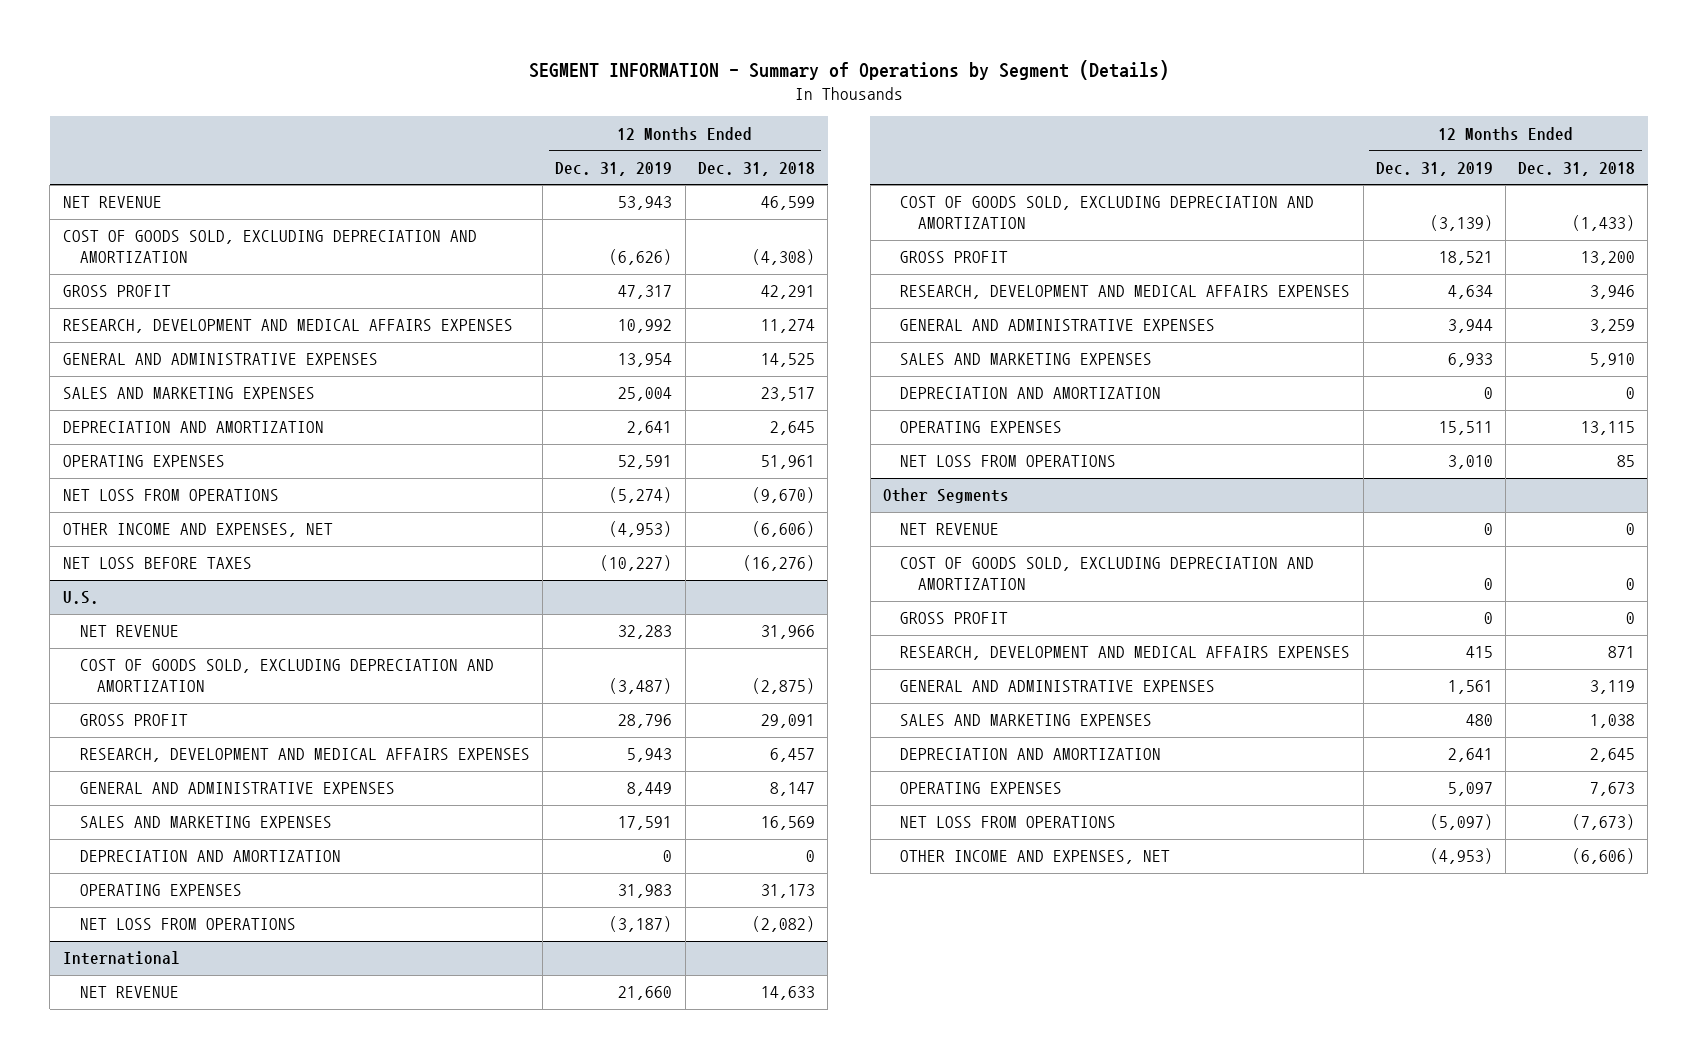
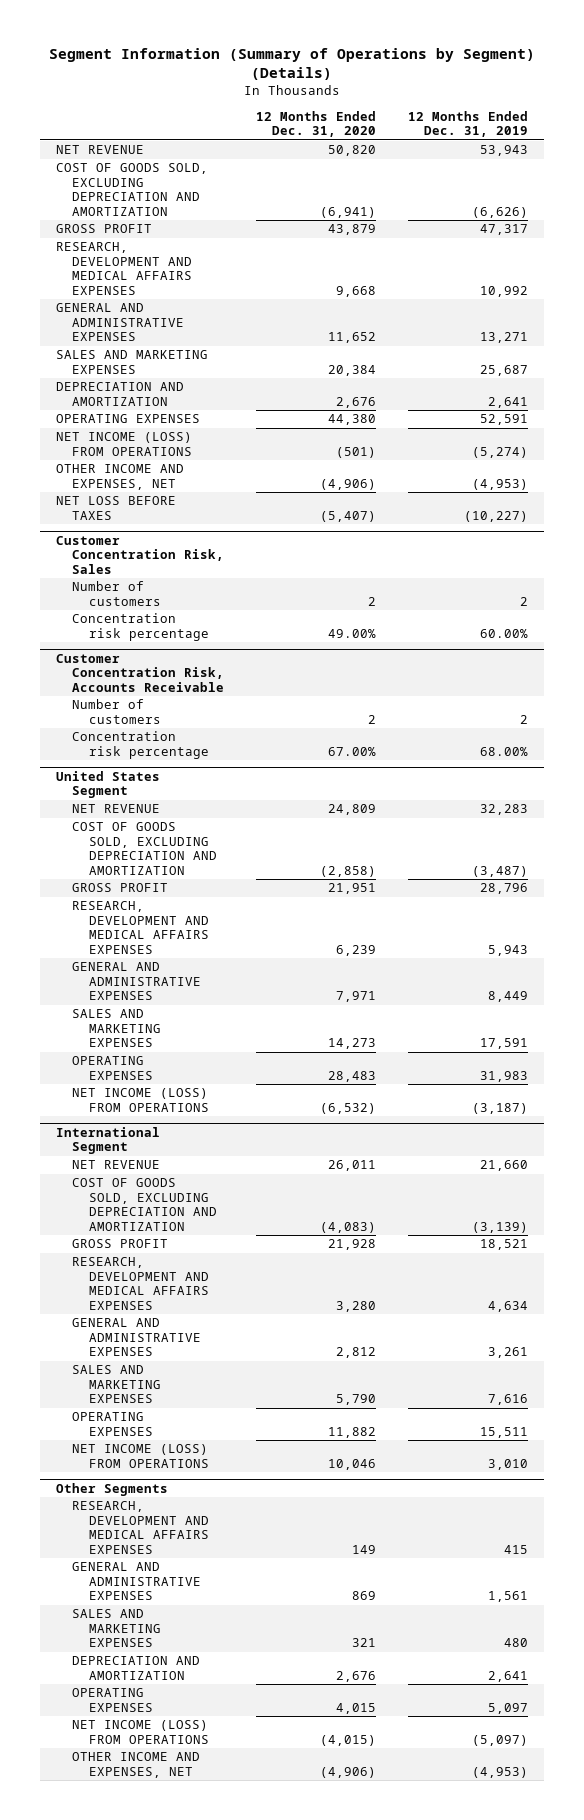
- SEGMENT INFORMATION - Summary of Operations by Segment (Details)
+ Segment Information (Summary of Operations by Segment) (Details)
- | 12 Months Ended Dec. 31, 2019 | 12 Months Ended Dec. 31, 2018
+ | 12 Months Ended Dec. 31, 2020 | 12 Months Ended Dec. 31, 2019
- GENERAL AND ADMINISTRATIVE EXPENSES | 13,954 | 14,525
- SALES AND MARKETING EXPENSES | 25,004 | 23,517
+ GENERAL AND ADMINISTRATIVE EXPENSES | 11,652 | 13,271
+ SALES AND MARKETING EXPENSES | 20,384 | 25,687
- NET LOSS FROM OPERATIONS | (5,274) | (9,670)
+ NET INCOME (LOSS) FROM OPERATIONS | (501) | (5,274)
- U.S.
+ Customer Concentration Risk, Sales
+ Number of customers | 2 | 2
+ Concentration risk percentage | 49.00% | 60.00%
+ Customer Concentration Risk, Accounts Receivable
+ Number of customers | 2 | 2
+ Concentration risk percentage | 67.00% | 68.00%
+ United States Segment
- DEPRECIATION AND AMORTIZATION | 0 | 0
- NET LOSS FROM OPERATIONS | (3,187) | (2,082)
- International
+ NET INCOME (LOSS) FROM OPERATIONS | (6,532) | (3,187)
+ International Segment
- GENERAL AND ADMINISTRATIVE EXPENSES | 3,944 | 3,259
- SALES AND MARKETING EXPENSES | 6,933 | 5,910
- DEPRECIATION AND AMORTIZATION | 0 | 0
+ GENERAL AND ADMINISTRATIVE EXPENSES | 2,812 | 3,261
+ SALES AND MARKETING EXPENSES | 5,790 | 7,616
- NET LOSS FROM OPERATIONS | 3,010 | 85
+ NET INCOME (LOSS) FROM OPERATIONS | 10,046 | 3,010
@ Other Segments
- NET REVENUE | 0 | 0
- COST OF GOODS SOLD, EXCLUDING DEPRECIATION AND AMORTIZATION | 0 | 0
- GROSS PROFIT | 0 | 0
- NET LOSS FROM OPERATIONS | (5,097) | (7,673)
+ NET INCOME (LOSS) FROM OPERATIONS | (4,015) | (5,097)

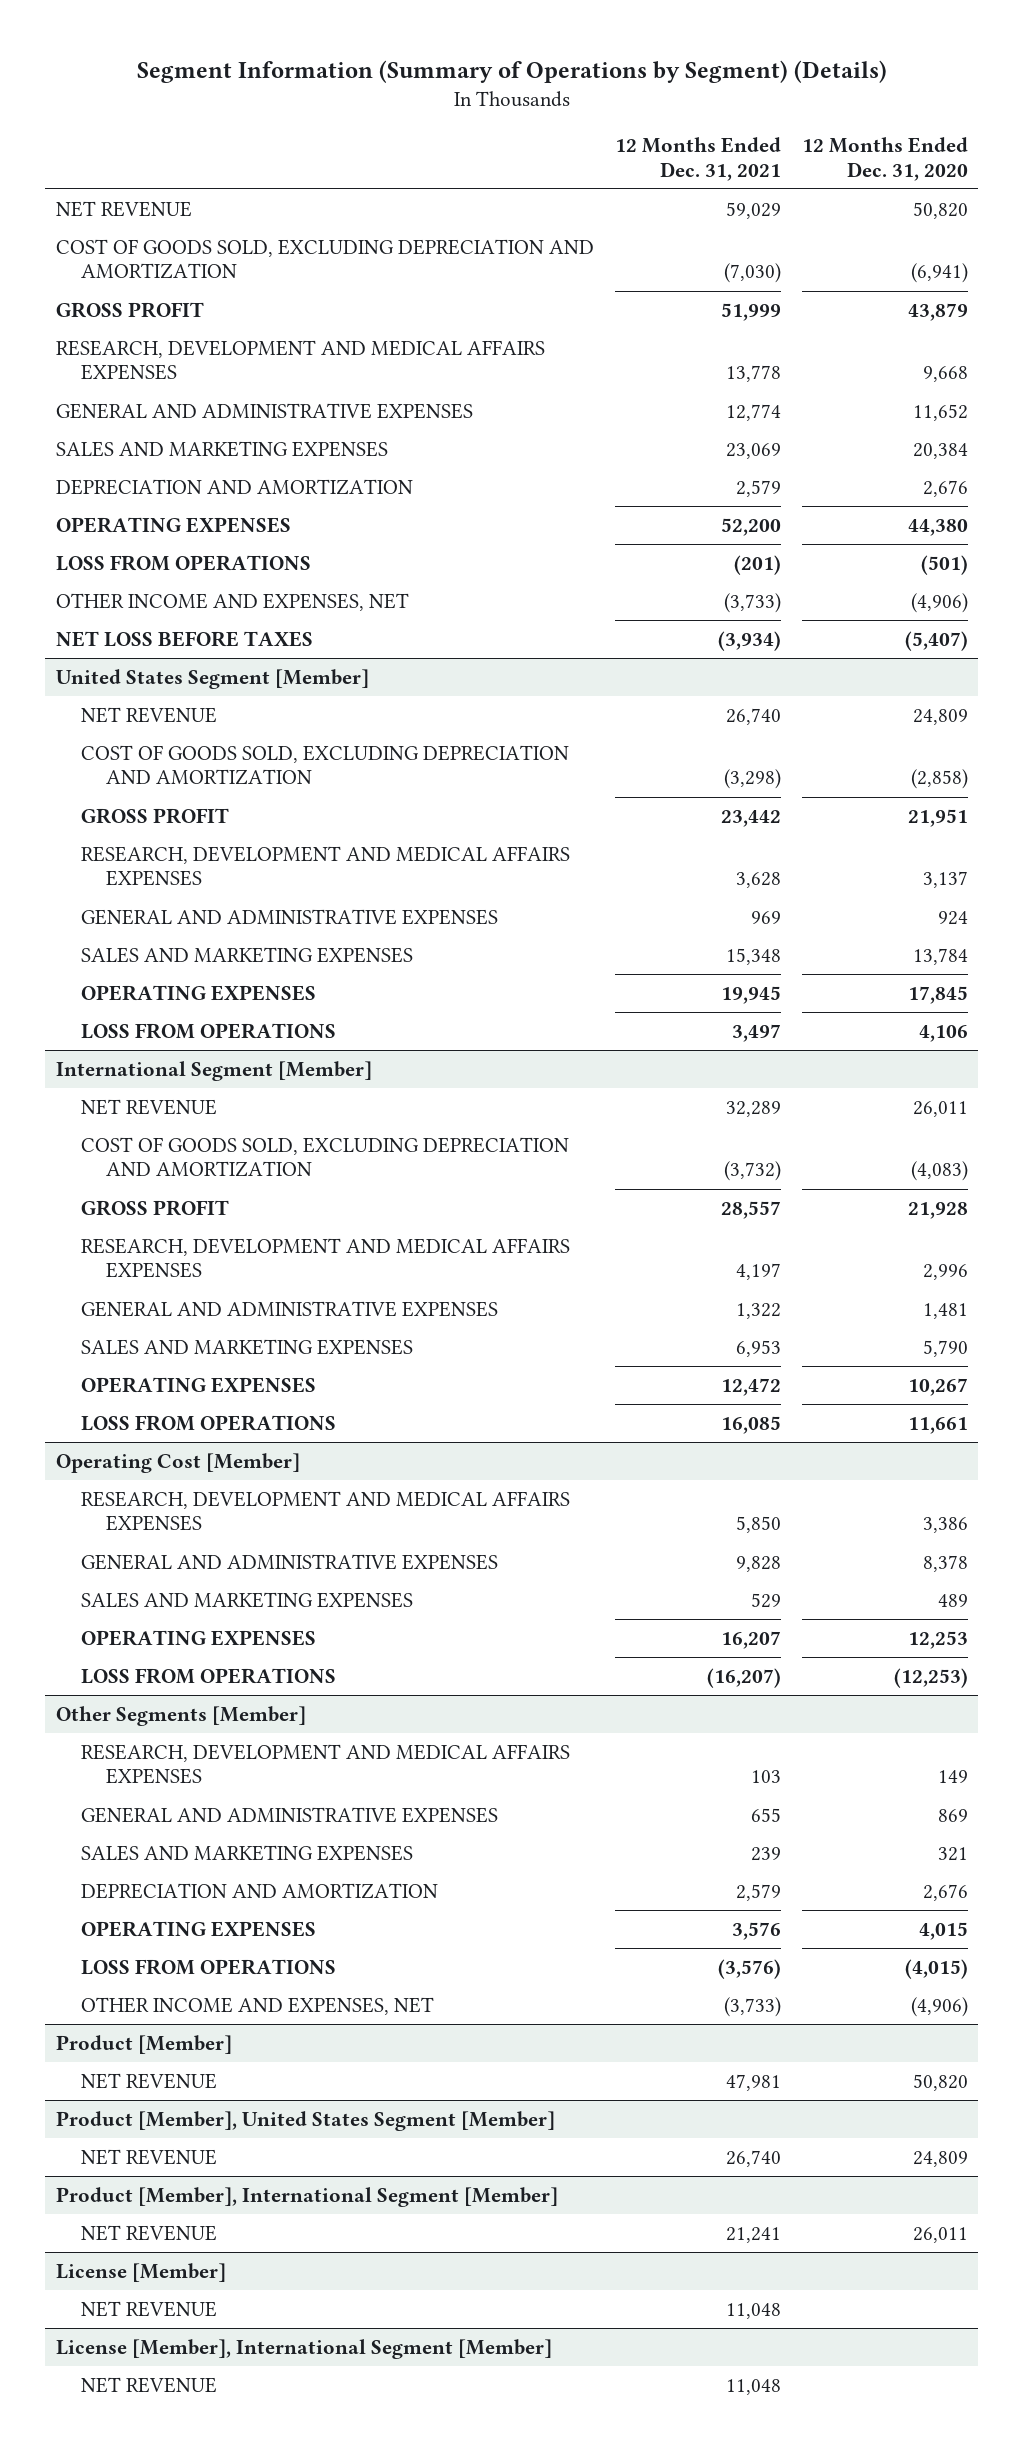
- | 12 Months Ended Dec. 31, 2020 | 12 Months Ended Dec. 31, 2019
+ | 12 Months Ended Dec. 31, 2021 | 12 Months Ended Dec. 31, 2020
- NET INCOME (LOSS) FROM OPERATIONS | (501) | (5,274)
+ LOSS FROM OPERATIONS | (201) | (501)
- Customer Concentration Risk, Sales
- Number of customers | 2 | 2
- Concentration risk percentage | 49.00% | 60.00%
- Customer Concentration Risk, Accounts Receivable
- Number of customers | 2 | 2
- Concentration risk percentage | 67.00% | 68.00%
- United States Segment
+ United States Segment [Member]
- RESEARCH, DEVELOPMENT AND MEDICAL AFFAIRS EXPENSES | 6,239 | 5,943
- GENERAL AND ADMINISTRATIVE EXPENSES | 7,971 | 8,449
- SALES AND MARKETING EXPENSES | 14,273 | 17,591
- OPERATING EXPENSES | 28,483 | 31,983
- NET INCOME (LOSS) FROM OPERATIONS | (6,532) | (3,187)
- International Segment
+ RESEARCH, DEVELOPMENT AND MEDICAL AFFAIRS EXPENSES | 3,628 | 3,137
+ GENERAL AND ADMINISTRATIVE EXPENSES | 969 | 924
+ SALES AND MARKETING EXPENSES | 15,348 | 13,784
+ OPERATING EXPENSES | 19,945 | 17,845
+ LOSS FROM OPERATIONS | 3,497 | 4,106
+ International Segment [Member]
- RESEARCH, DEVELOPMENT AND MEDICAL AFFAIRS EXPENSES | 3,280 | 4,634
- GENERAL AND ADMINISTRATIVE EXPENSES | 2,812 | 3,261
+ RESEARCH, DEVELOPMENT AND MEDICAL AFFAIRS EXPENSES | 4,197 | 2,996
+ GENERAL AND ADMINISTRATIVE EXPENSES | 1,322 | 1,481
- OPERATING EXPENSES | 11,882 | 15,511
- NET INCOME (LOSS) FROM OPERATIONS | 10,046 | 3,010
- Other Segments
+ OPERATING EXPENSES | 12,472 | 10,267
+ LOSS FROM OPERATIONS | 16,085 | 11,661
+ Operating Cost [Member]
+ RESEARCH, DEVELOPMENT AND MEDICAL AFFAIRS EXPENSES | 5,850 | 3,386
+ GENERAL AND ADMINISTRATIVE EXPENSES | 9,828 | 8,378
+ SALES AND MARKETING EXPENSES | 529 | 489
+ OPERATING EXPENSES | 16,207 | 12,253
+ LOSS FROM OPERATIONS | (16,207) | (12,253)
+ Other Segments [Member]
- NET INCOME (LOSS) FROM OPERATIONS | (4,015) | (5,097)
+ LOSS FROM OPERATIONS | (3,576) | (4,015)
+ Product [Member]
+ NET REVENUE | 47,981 | 50,820
+ Product [Member], United States Segment [Member]
+ NET REVENUE | 26,740 | 24,809
+ Product [Member], International Segment [Member]
+ NET REVENUE | 21,241 | 26,011
+ License [Member]
+ NET REVENUE | 11,048 |
+ License [Member], International Segment [Member]
+ NET REVENUE | 11,048 |

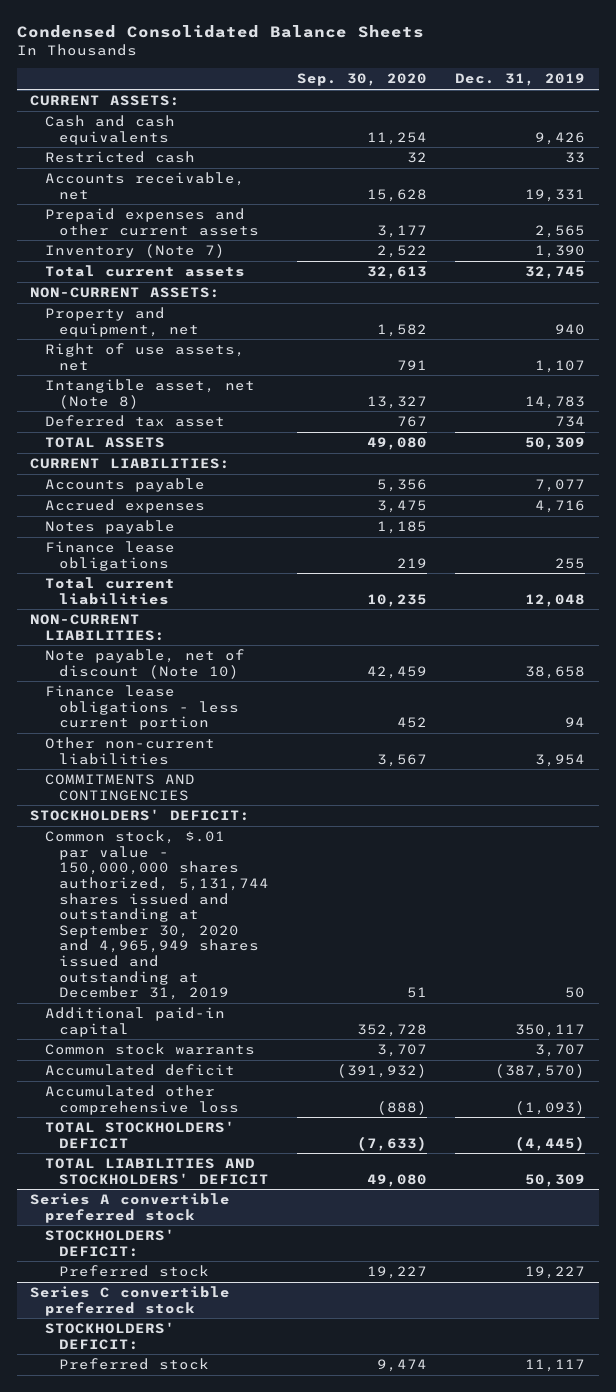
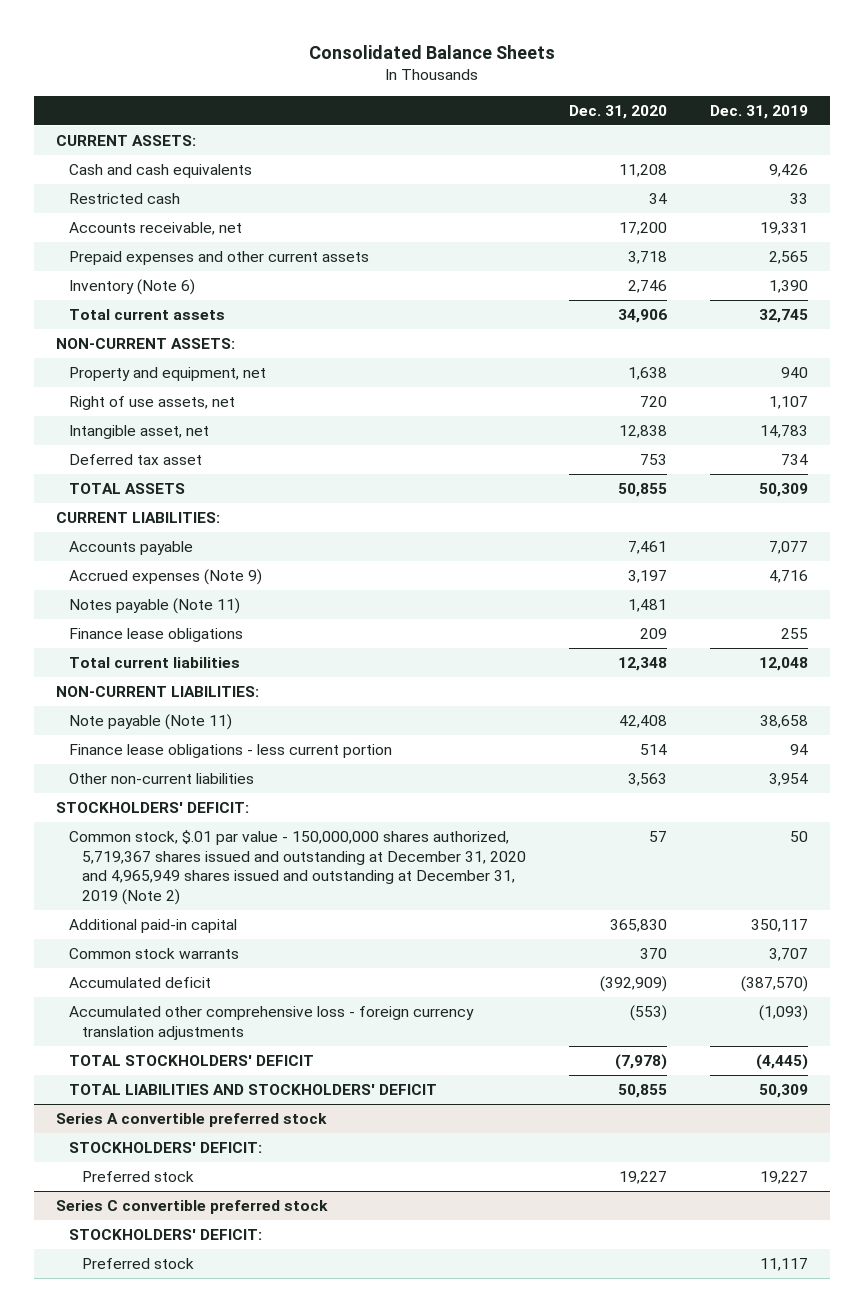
- Condensed Consolidated Balance Sheets
+ Consolidated Balance Sheets
- | Sep. 30, 2020 | Dec. 31, 2019
+ | Dec. 31, 2020 | Dec. 31, 2019
- Inventory (Note 7) | 2,522 | 1,390
+ Inventory (Note 6) | 2,746 | 1,390
- Intangible asset, net (Note 8) | 13,327 | 14,783
+ Intangible asset, net | 12,838 | 14,783
- Accrued expenses | 3,475 | 4,716
- Notes payable | 1,185 |
+ Accrued expenses (Note 9) | 3,197 | 4,716
+ Notes payable (Note 11) | 1,481 |
- Note payable, net of discount (Note 10) | 42,459 | 38,658
+ Note payable (Note 11) | 42,408 | 38,658
- COMMITMENTS AND CONTINGENCIES
- Common stock, $.01 par value - 150,000,000 shares authorized, 5,131,744 shares issued and outstanding at September 30, 2020 and 4,965,949 shares issued and outstanding at December 31, 2019 | 51 | 50
+ Common stock, $.01 par value - 150,000,000 shares authorized, 5,719,367 shares issued and outstanding at December 31, 2020 and 4,965,949 shares issued and outstanding at December 31, 2019 (Note 2) | 57 | 50
- Accumulated other comprehensive loss | (888) | (1,093)
+ Accumulated other comprehensive loss - foreign currency translation adjustments | (553) | (1,093)

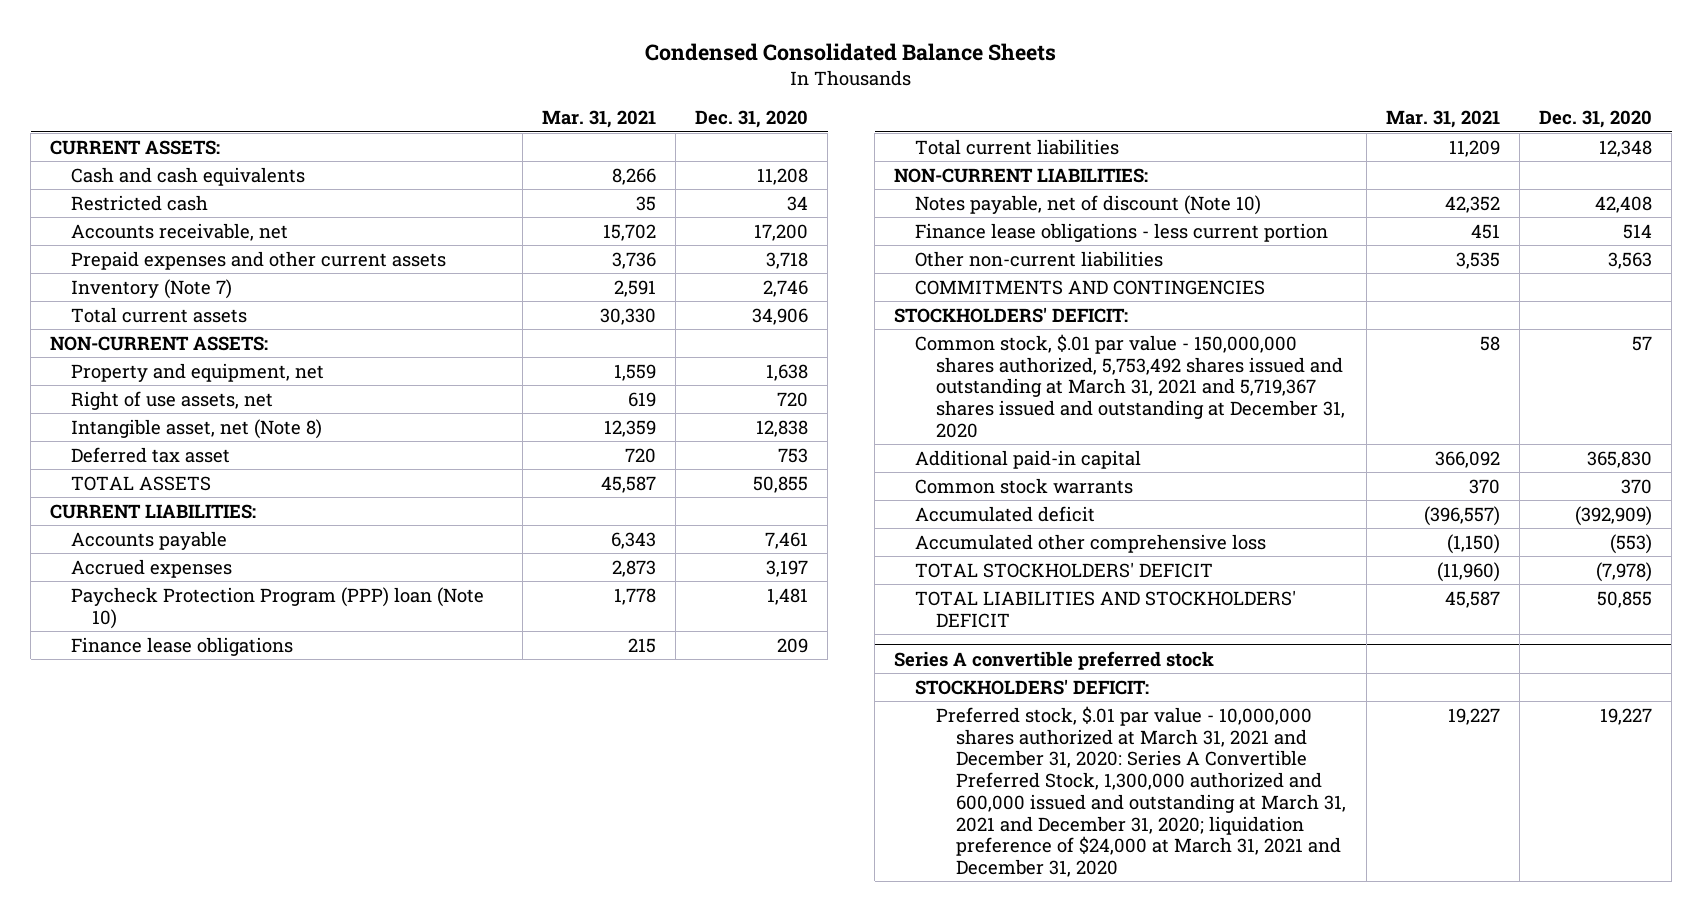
- Consolidated Balance Sheets
+ Condensed Consolidated Balance Sheets
- | Dec. 31, 2020 | Dec. 31, 2019
+ | Mar. 31, 2021 | Dec. 31, 2020
- Inventory (Note 6) | 2,746 | 1,390
+ Inventory (Note 7) | 2,591 | 2,746
- Intangible asset, net | 12,838 | 14,783
+ Intangible asset, net (Note 8) | 12,359 | 12,838
- Accrued expenses (Note 9) | 3,197 | 4,716
- Notes payable (Note 11) | 1,481 |
+ Accrued expenses | 2,873 | 3,197
+ Paycheck Protection Program (PPP) loan (Note 10) | 1,778 | 1,481
- Note payable (Note 11) | 42,408 | 38,658
+ Notes payable, net of discount (Note 10) | 42,352 | 42,408
+ COMMITMENTS AND CONTINGENCIES
- Common stock, $.01 par value - 150,000,000 shares authorized, 5,719,367 shares issued and outstanding at December 31, 2020 and 4,965,949 shares issued and outstanding at December 31, 2019 (Note 2) | 57 | 50
+ Common stock, $.01 par value - 150,000,000 shares authorized, 5,753,492 shares issued and outstanding at March 31, 2021 and 5,719,367 shares issued and outstanding at December 31, 2020 | 58 | 57
- Accumulated other comprehensive loss - foreign currency translation adjustments | (553) | (1,093)
+ Accumulated other comprehensive loss | (1,150) | (553)
@ Series A convertible preferred stock
- Preferred stock | 19,227 | 19,227
- Series C convertible preferred stock
- STOCKHOLDERS' DEFICIT:
- Preferred stock | | 11,117
@ Series A convertible preferred stock
+ Preferred stock, $.01 par value - 10,000,000 shares authorized at March 31, 2021 and December 31, 2020: Series A Convertible Preferred Stock, 1,300,000 authorized and 600,000 issued and outstanding at March 31, 2021 and December 31, 2020; liquidation preference of $24,000 at March 31, 2021 and December 31, 2020 | 19,227 | 19,227

